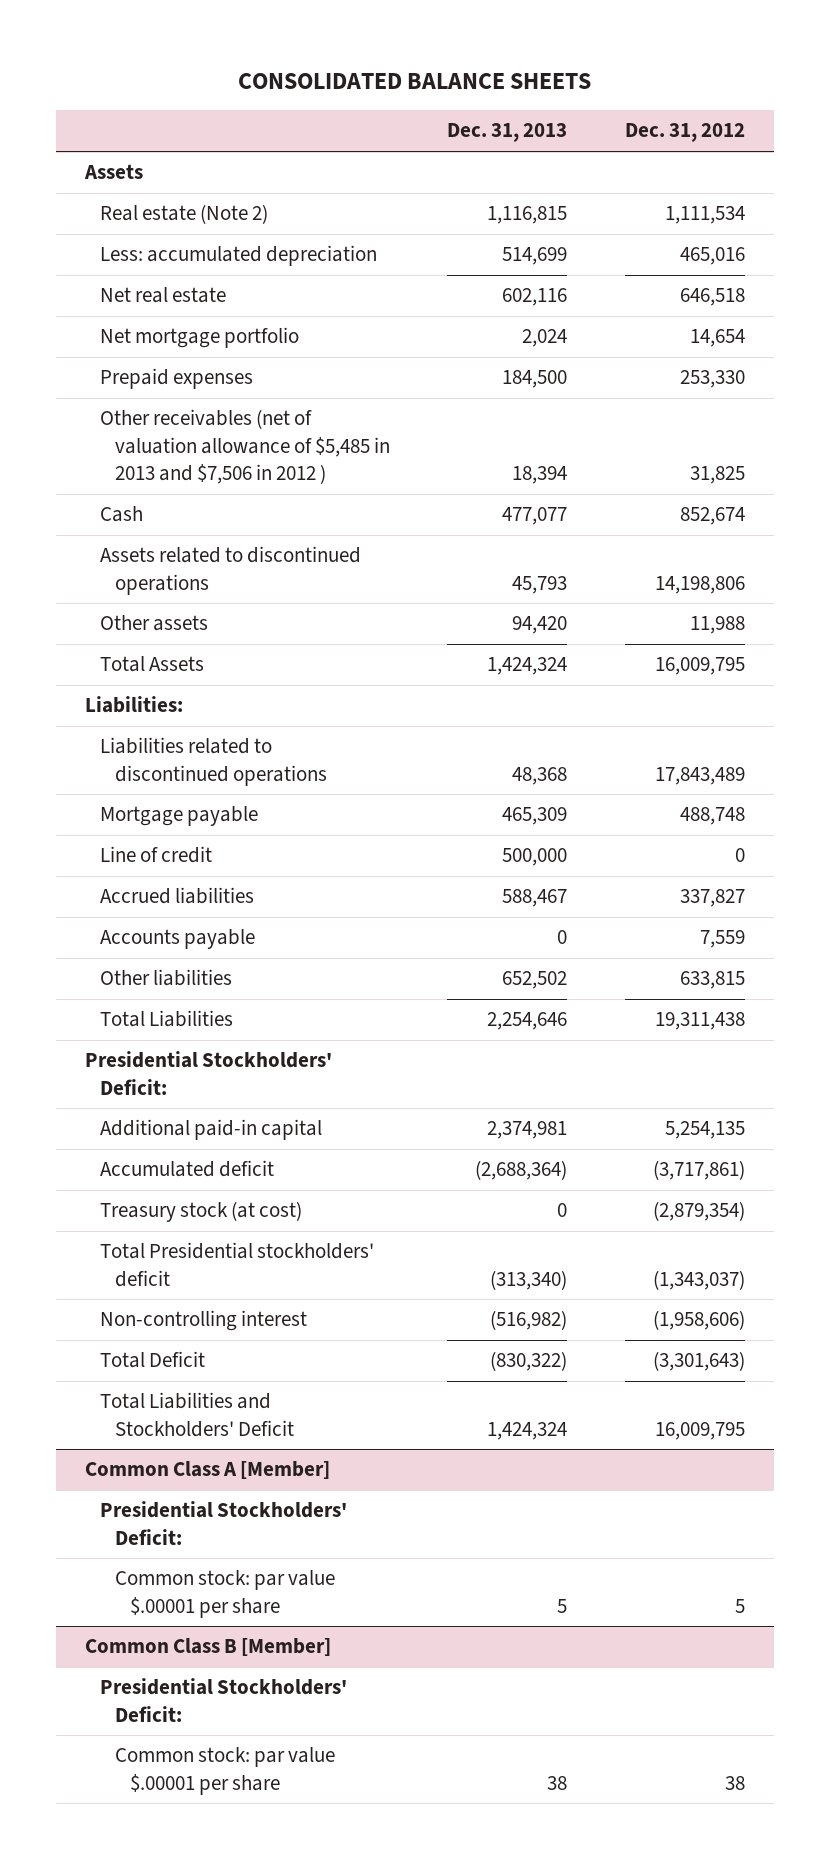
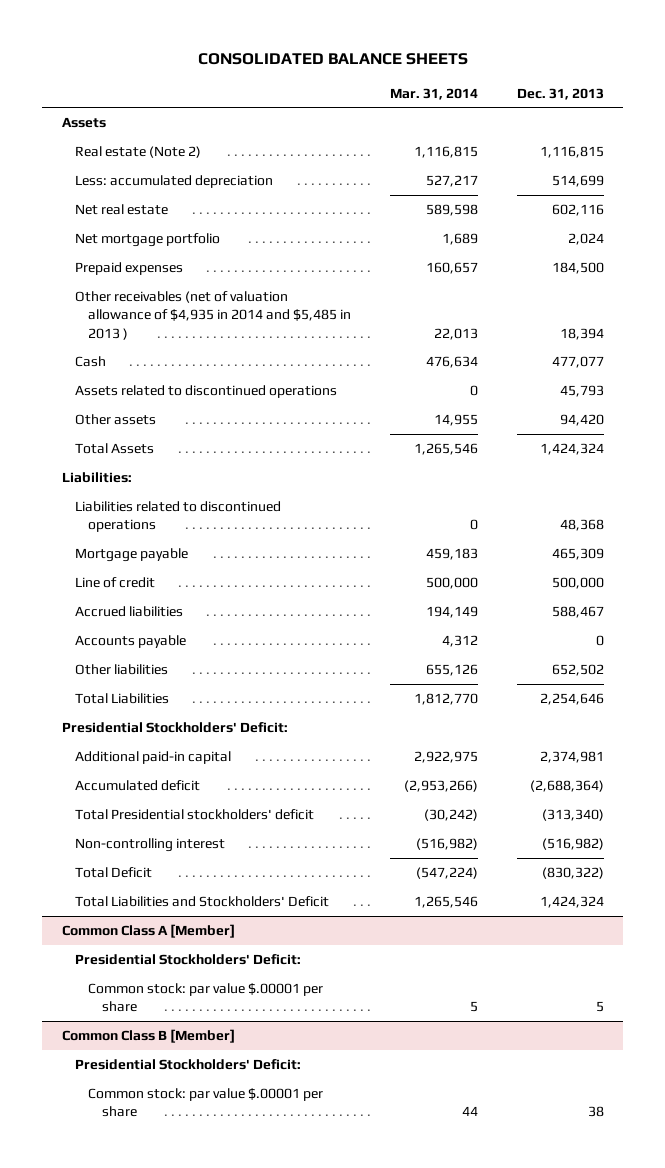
- | Dec. 31, 2013 | Dec. 31, 2012
+ | Mar. 31, 2014 | Dec. 31, 2013
- Other receivables (net of valuation allowance of $5,485 in 2013 and $7,506 in 2012 ) | 18,394 | 31,825
+ Other receivables (net of valuation allowance of $4,935 in 2014 and $5,485 in 2013 ) | 22,013 | 18,394
- Treasury stock (at cost) | 0 | (2,879,354)

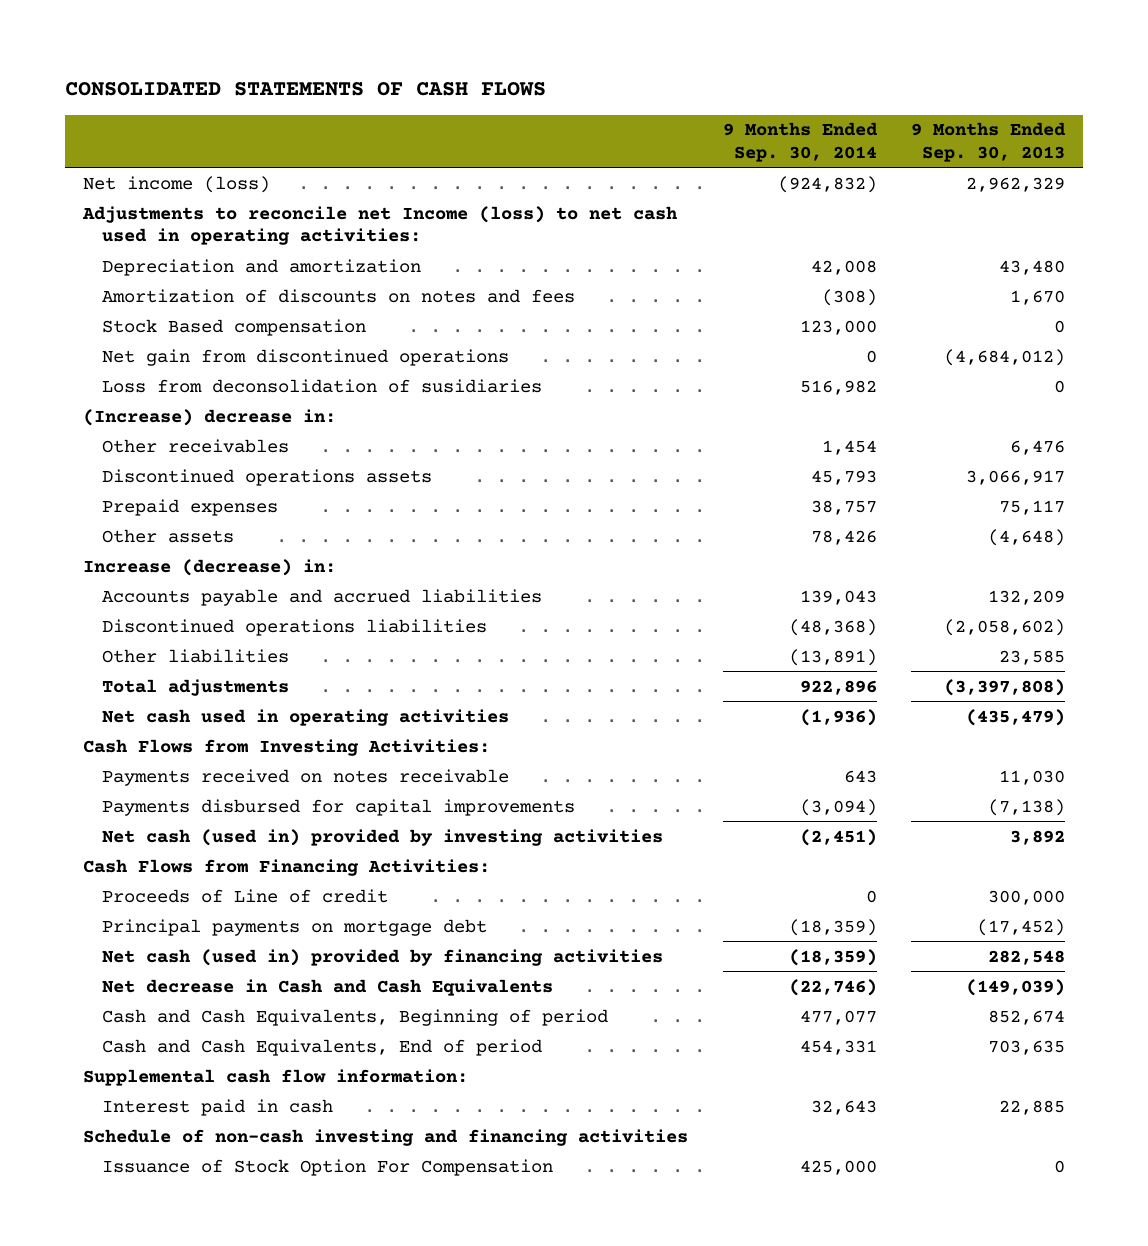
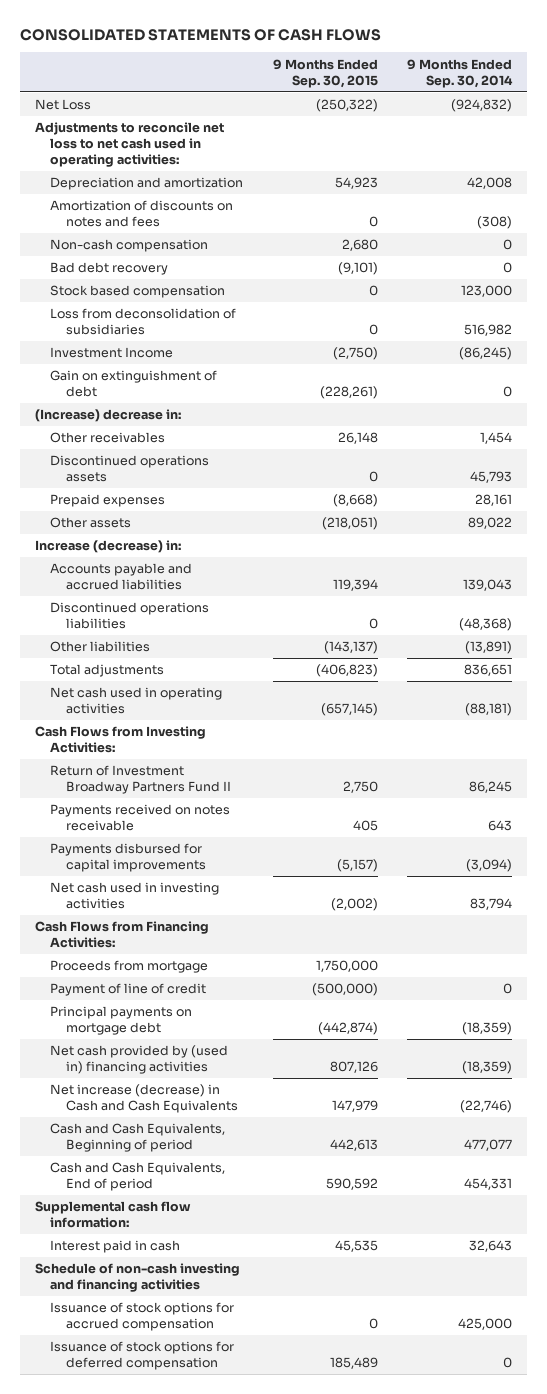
- | 9 Months Ended Sep. 30, 2014 | 9 Months Ended Sep. 30, 2013
+ | 9 Months Ended Sep. 30, 2015 | 9 Months Ended Sep. 30, 2014
- Net income (loss) | (924,832) | 2,962,329
- Adjustments to reconcile net Income (loss) to net cash used in operating activities:
+ Net Loss | (250,322) | (924,832)
+ Adjustments to reconcile net loss to net cash used in operating activities:
- Stock Based compensation | 123,000 | 0
- Net gain from discontinued operations | 0 | (4,684,012)
- Loss from deconsolidation of susidiaries | 516,982 | 0
+ Non-cash compensation | 2,680 | 0
+ Bad debt recovery | (9,101) | 0
+ Stock based compensation | 0 | 123,000
+ Loss from deconsolidation of subsidiaries | 0 | 516,982
+ Investment Income | (2,750) | (86,245)
+ Gain on extinguishment of debt | (228,261) | 0
- Prepaid expenses | 38,757 | 75,117
- Other assets | 78,426 | (4,648)
+ Prepaid expenses | (8,668) | 28,161
+ Other assets | (218,051) | 89,022
- Total adjustments | 922,896 | (3,397,808)
- Net cash used in operating activities | (1,936) | (435,479)
+ Total adjustments | (406,823) | 836,651
+ Net cash used in operating activities | (657,145) | (88,181)
+ Return of Investment Broadway Partners Fund II | 2,750 | 86,245
- Net cash (used in) provided by investing activities | (2,451) | 3,892
+ Net cash used in investing activities | (2,002) | 83,794
- Proceeds of Line of credit | 0 | 300,000
+ Proceeds from mortgage | 1,750,000 |
+ Payment of line of credit | (500,000) | 0
- Net cash (used in) provided by financing activities | (18,359) | 282,548
- Net decrease in Cash and Cash Equivalents | (22,746) | (149,039)
+ Net cash provided by (used in) financing activities | 807,126 | (18,359)
+ Net increase (decrease) in Cash and Cash Equivalents | 147,979 | (22,746)
- Issuance of Stock Option For Compensation | 425,000 | 0
+ Issuance of stock options for accrued compensation | 0 | 425,000
+ Issuance of stock options for deferred compensation | 185,489 | 0

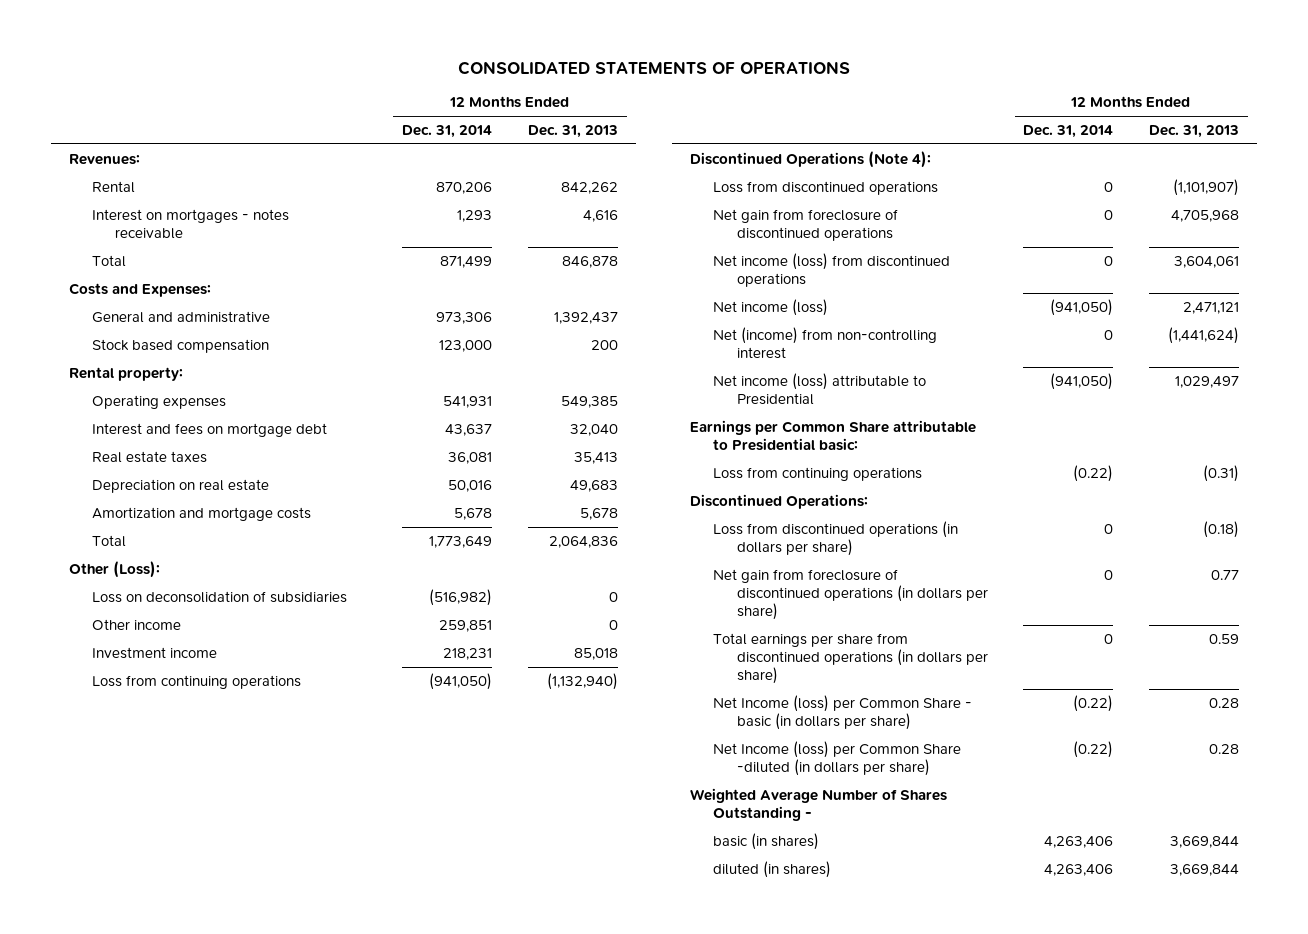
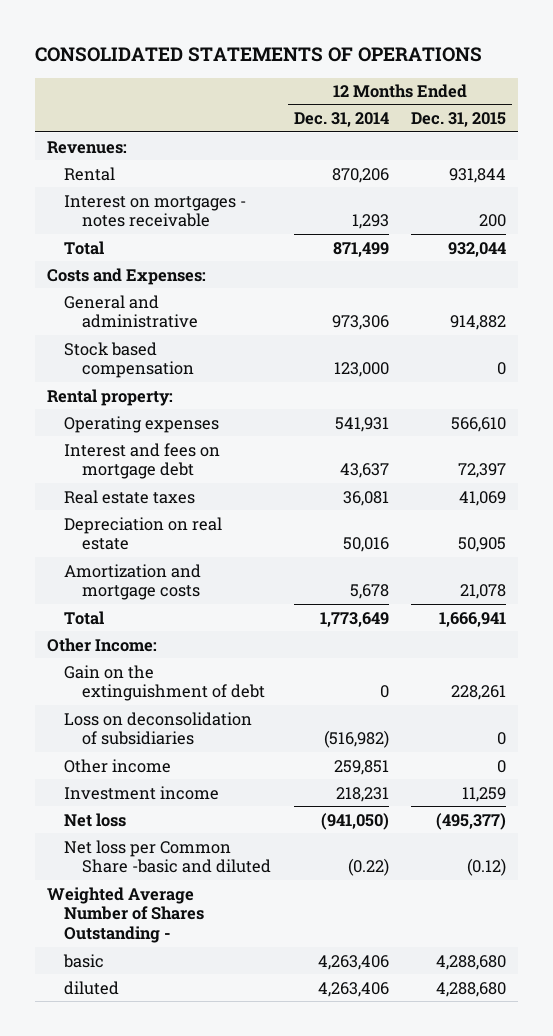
- | 12 Months Ended Dec. 31, 2014 | 12 Months Ended Dec. 31, 2013
+ | 12 Months Ended Dec. 31, 2014 | 12 Months Ended Dec. 31, 2015
- Other (Loss):
+ Other Income:
+ Gain on the extinguishment of debt | 0 | 228,261
- Loss from continuing operations | (941,050) | (1,132,940)
- Discontinued Operations (Note 4):
- Loss from discontinued operations | 0 | (1,101,907)
- Net gain from foreclosure of discontinued operations | 0 | 4,705,968
- Net income (loss) from discontinued operations | 0 | 3,604,061
- Net income (loss) | (941,050) | 2,471,121
- Net (income) from non-controlling interest | 0 | (1,441,624)
- Net income (loss) attributable to Presidential | (941,050) | 1,029,497
- Earnings per Common Share attributable to Presidential basic:
- Loss from continuing operations | (0.22) | (0.31)
- Discontinued Operations:
- Loss from discontinued operations (in dollars per share) | 0 | (0.18)
- Net gain from foreclosure of discontinued operations (in dollars per share) | 0 | 0.77
- Total earnings per share from discontinued operations (in dollars per share) | 0 | 0.59
- Net Income (loss) per Common Share - basic (in dollars per share) | (0.22) | 0.28
- Net Income (loss) per Common Share -diluted (in dollars per share) | (0.22) | 0.28
+ Net loss | (941,050) | (495,377)
+ Net loss per Common Share -basic and diluted | (0.22) | (0.12)
- basic (in shares) | 4,263,406 | 3,669,844
- diluted (in shares) | 4,263,406 | 3,669,844
+ basic | 4,263,406 | 4,288,680
+ diluted | 4,263,406 | 4,288,680

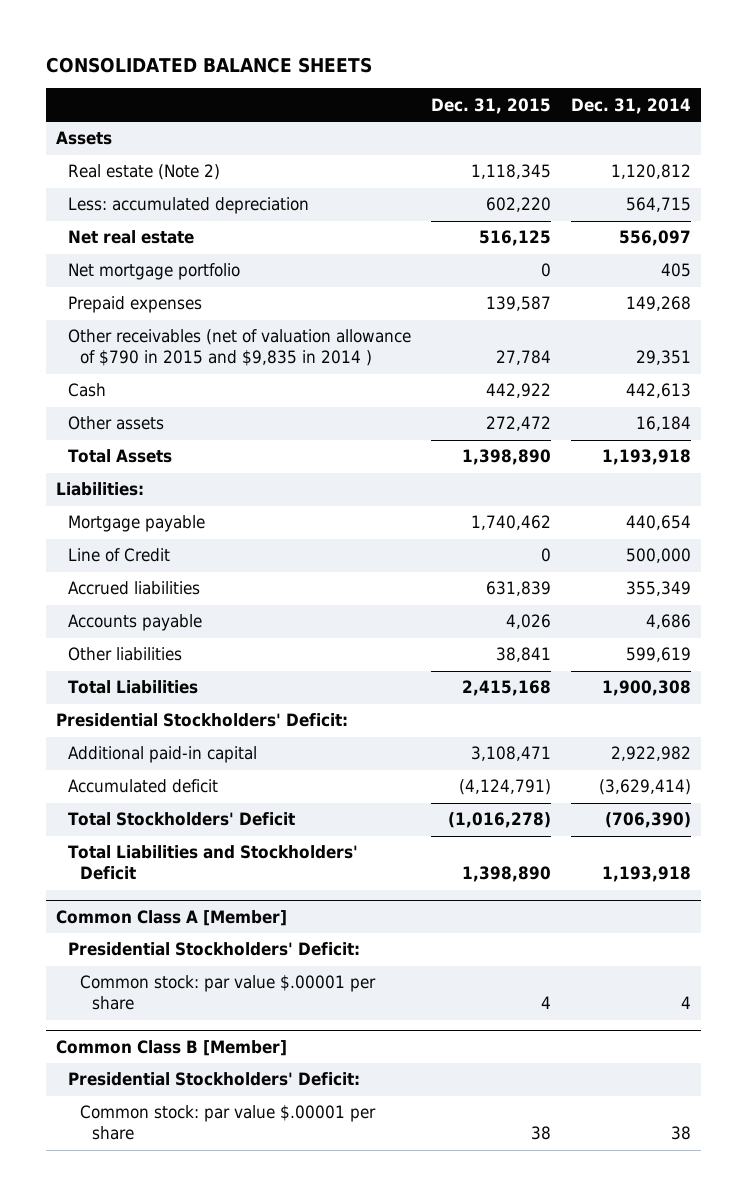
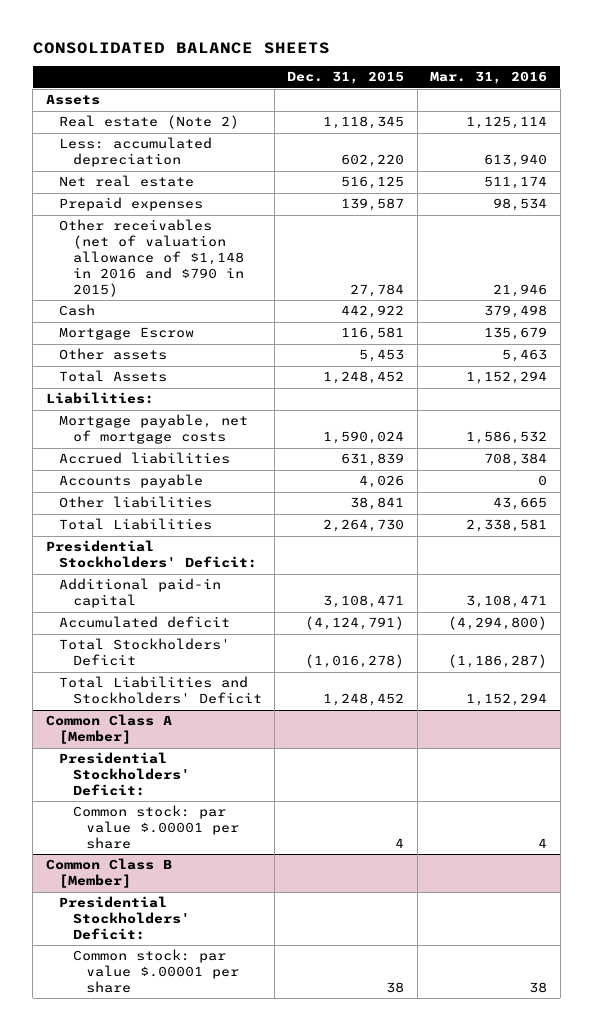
- | Dec. 31, 2015 | Dec. 31, 2014
+ | Dec. 31, 2015 | Mar. 31, 2016
- Net mortgage portfolio | 0 | 405
- Other receivables (net of valuation allowance of $790 in 2015 and $9,835 in 2014 ) | 27,784 | 29,351
+ Other receivables (net of valuation allowance of $1,148 in 2016 and $790 in 2015) | 27,784 | 21,946
- Other assets | 272,472 | 16,184
- Total Assets | 1,398,890 | 1,193,918
+ Mortgage Escrow | 116,581 | 135,679
+ Other assets | 5,453 | 5,463
+ Total Assets | 1,248,452 | 1,152,294
- Mortgage payable | 1,740,462 | 440,654
- Line of Credit | 0 | 500,000
+ Mortgage payable, net of mortgage costs | 1,590,024 | 1,586,532
- Total Liabilities | 2,415,168 | 1,900,308
+ Total Liabilities | 2,264,730 | 2,338,581
- Total Liabilities and Stockholders' Deficit | 1,398,890 | 1,193,918
+ Total Liabilities and Stockholders' Deficit | 1,248,452 | 1,152,294

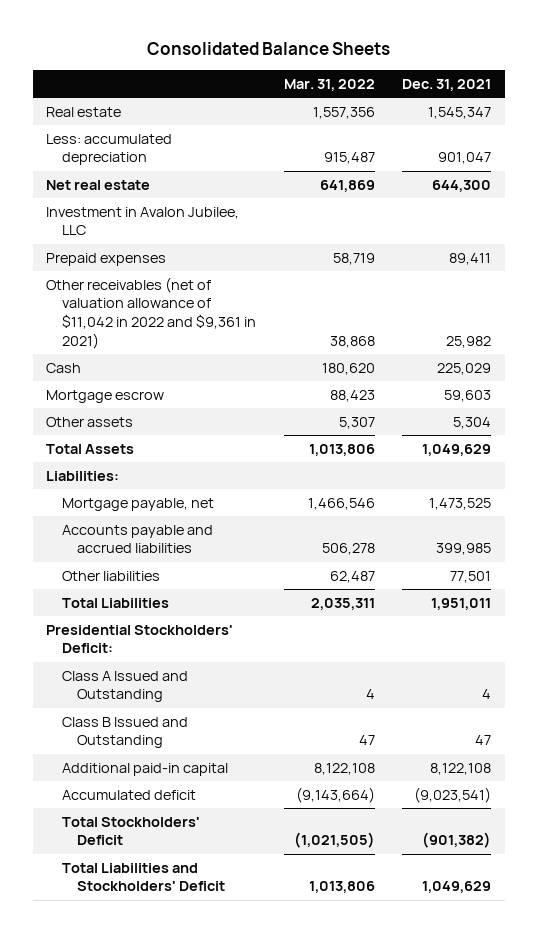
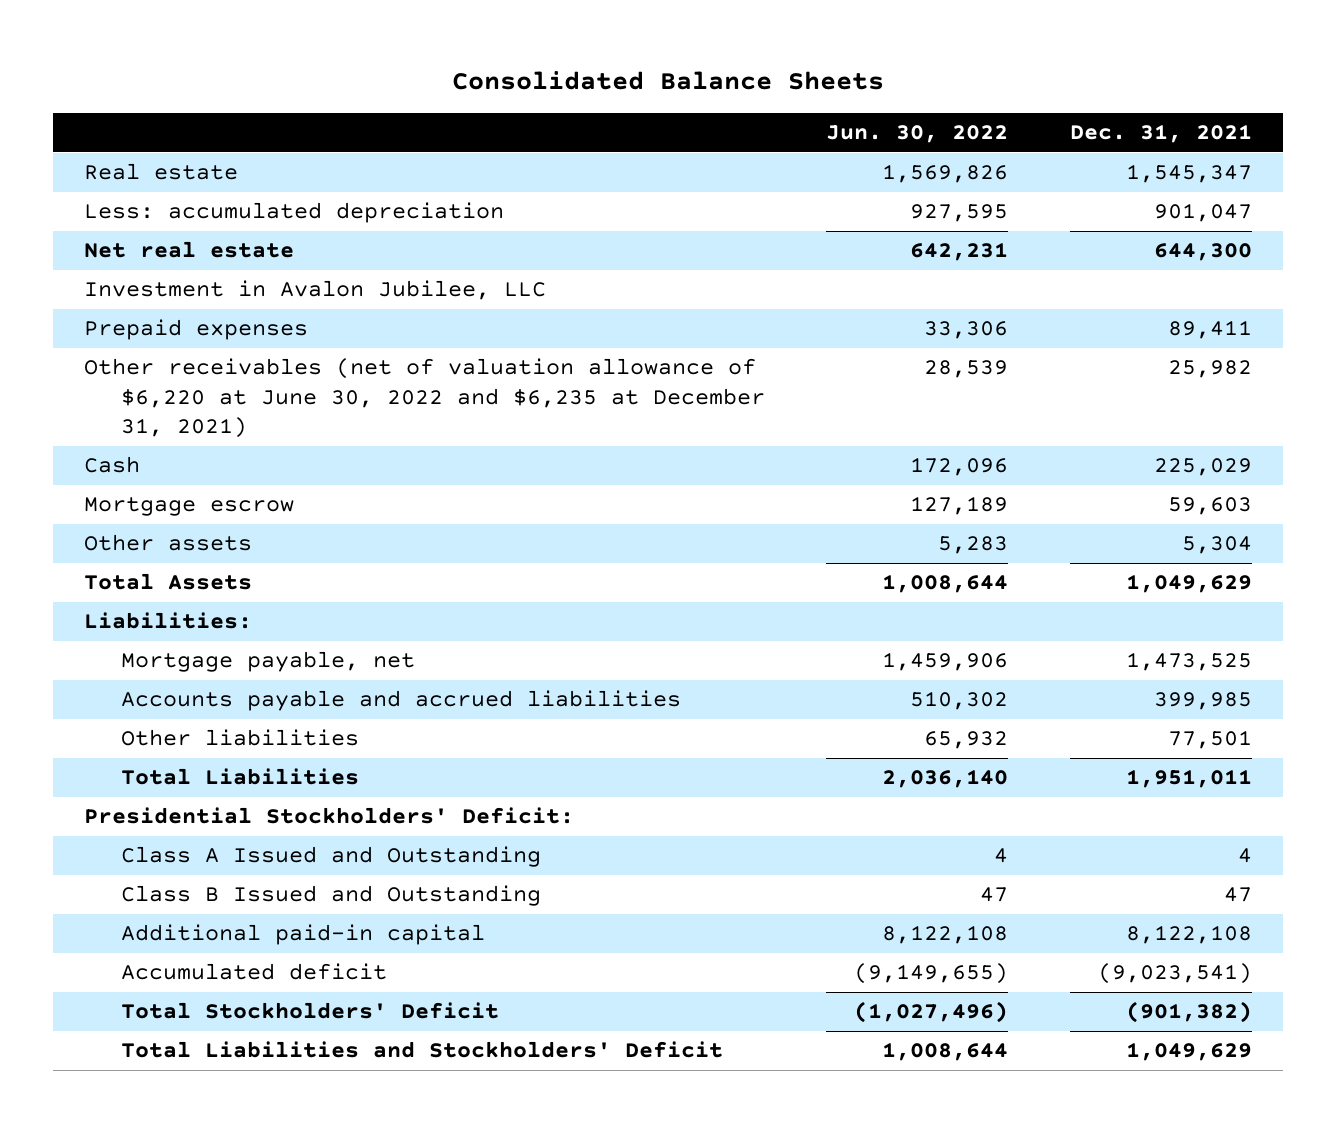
- | Mar. 31, 2022 | Dec. 31, 2021
+ | Jun. 30, 2022 | Dec. 31, 2021
- Other receivables (net of valuation allowance of $11,042 in 2022 and $9,361 in 2021) | 38,868 | 25,982
+ Other receivables (net of valuation allowance of $6,220 at June 30, 2022 and $6,235 at December 31, 2021) | 28,539 | 25,982

